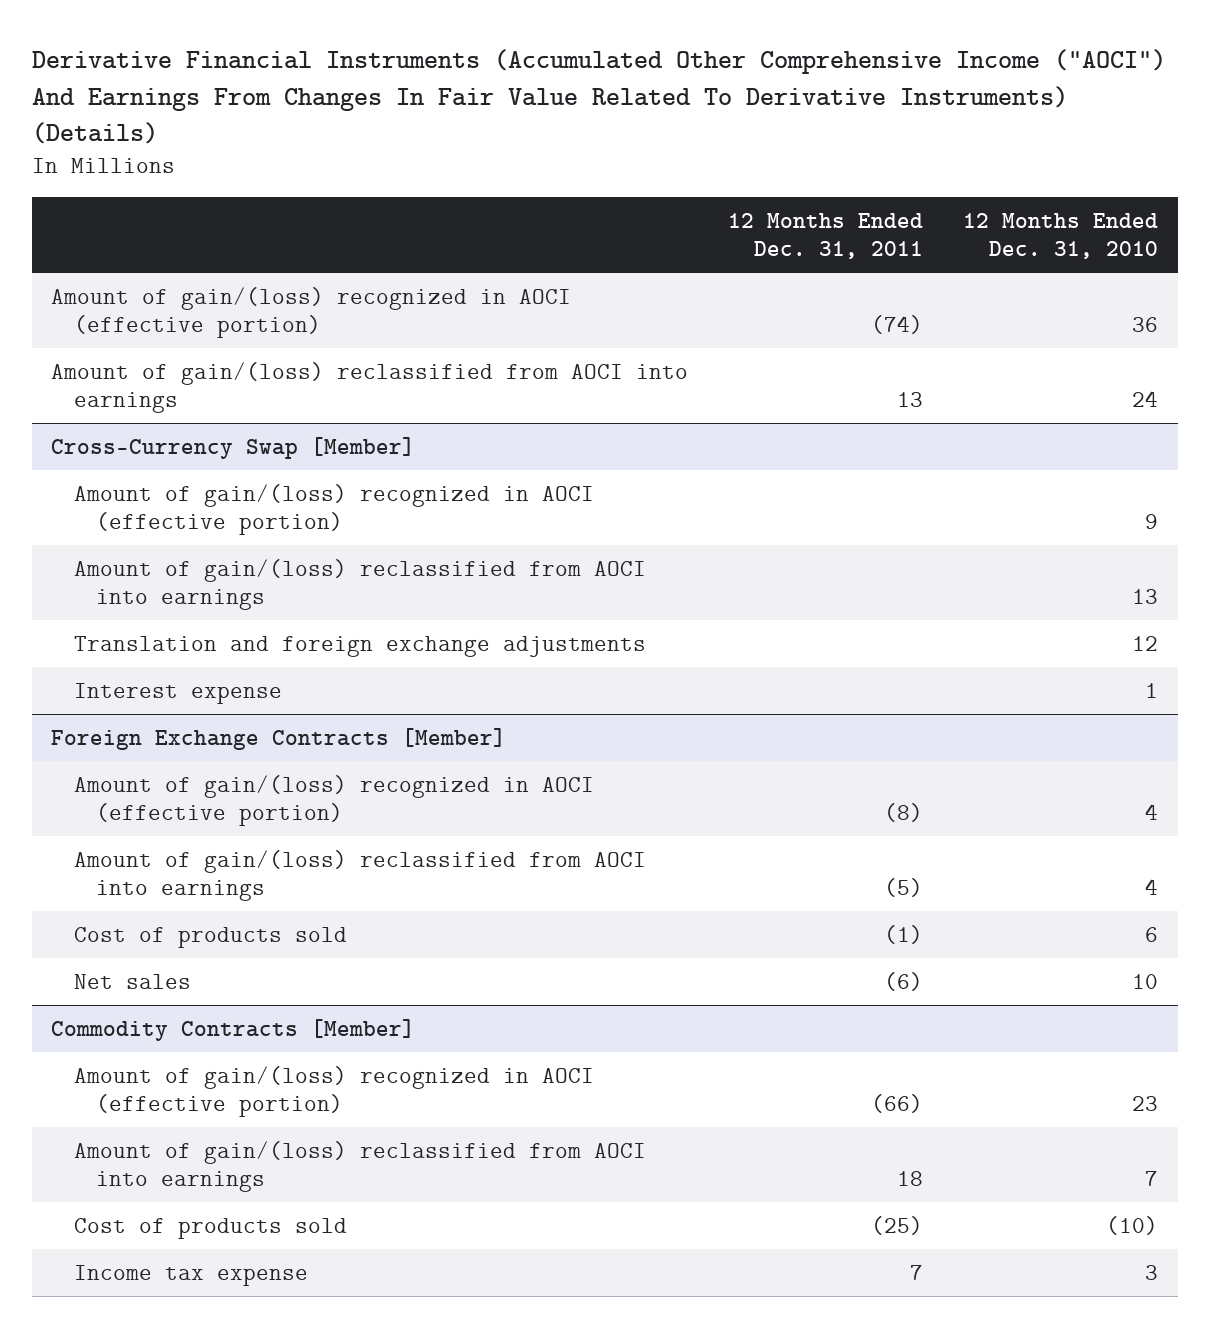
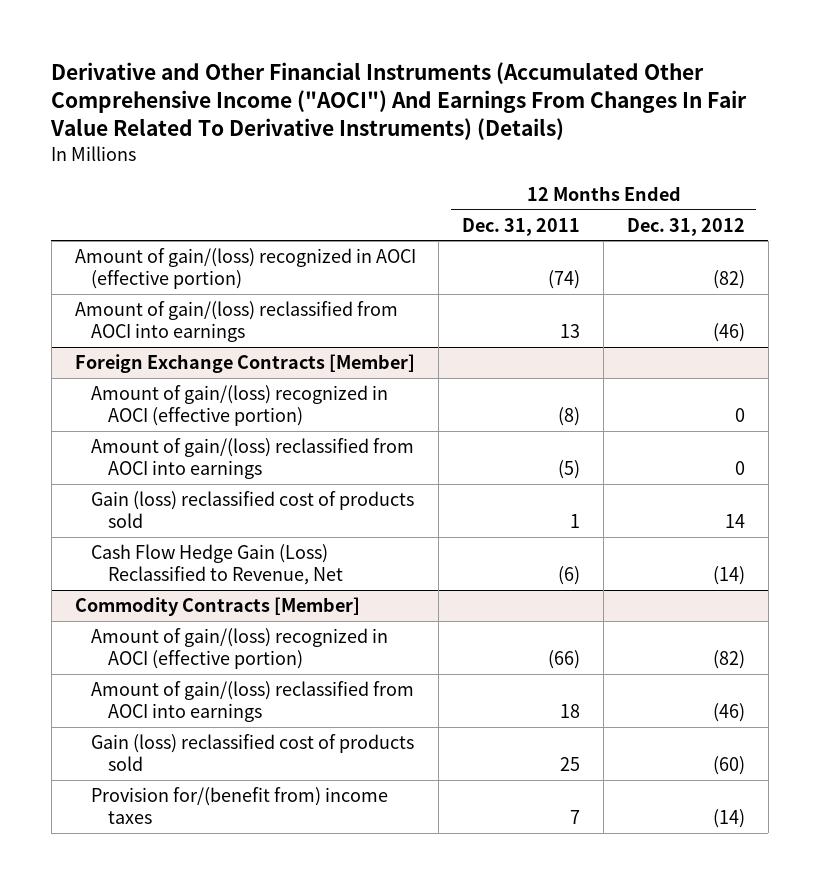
- Derivative Financial Instruments (Accumulated Other Comprehensive Income ("AOCI") And Earnings From Changes In Fair Value Related To Derivative Instruments) (Details)
+ Derivative and Other Financial Instruments (Accumulated Other Comprehensive Income ("AOCI") And Earnings From Changes In Fair Value Related To Derivative Instruments) (Details)
- | 12 Months Ended Dec. 31, 2011 | 12 Months Ended Dec. 31, 2010
+ | 12 Months Ended Dec. 31, 2011 | 12 Months Ended Dec. 31, 2012
- Cross-Currency Swap [Member]
- Amount of gain/(loss) recognized in AOCI (effective portion) | | 9
- Amount of gain/(loss) reclassified from AOCI into earnings | | 13
- Translation and foreign exchange adjustments | | 12
- Interest expense | | 1
@ Foreign Exchange Contracts [Member]
- Cost of products sold | (1) | 6
- Net sales | (6) | 10
+ Gain (loss) reclassified cost of products sold | 1 | 14
+ Cash Flow Hedge Gain (Loss) Reclassified to Revenue, Net | (6) | (14)
@ Commodity Contracts [Member]
- Cost of products sold | (25) | (10)
- Income tax expense | 7 | 3
+ Gain (loss) reclassified cost of products sold | 25 | (60)
+ Provision for/(benefit from) income taxes | 7 | (14)

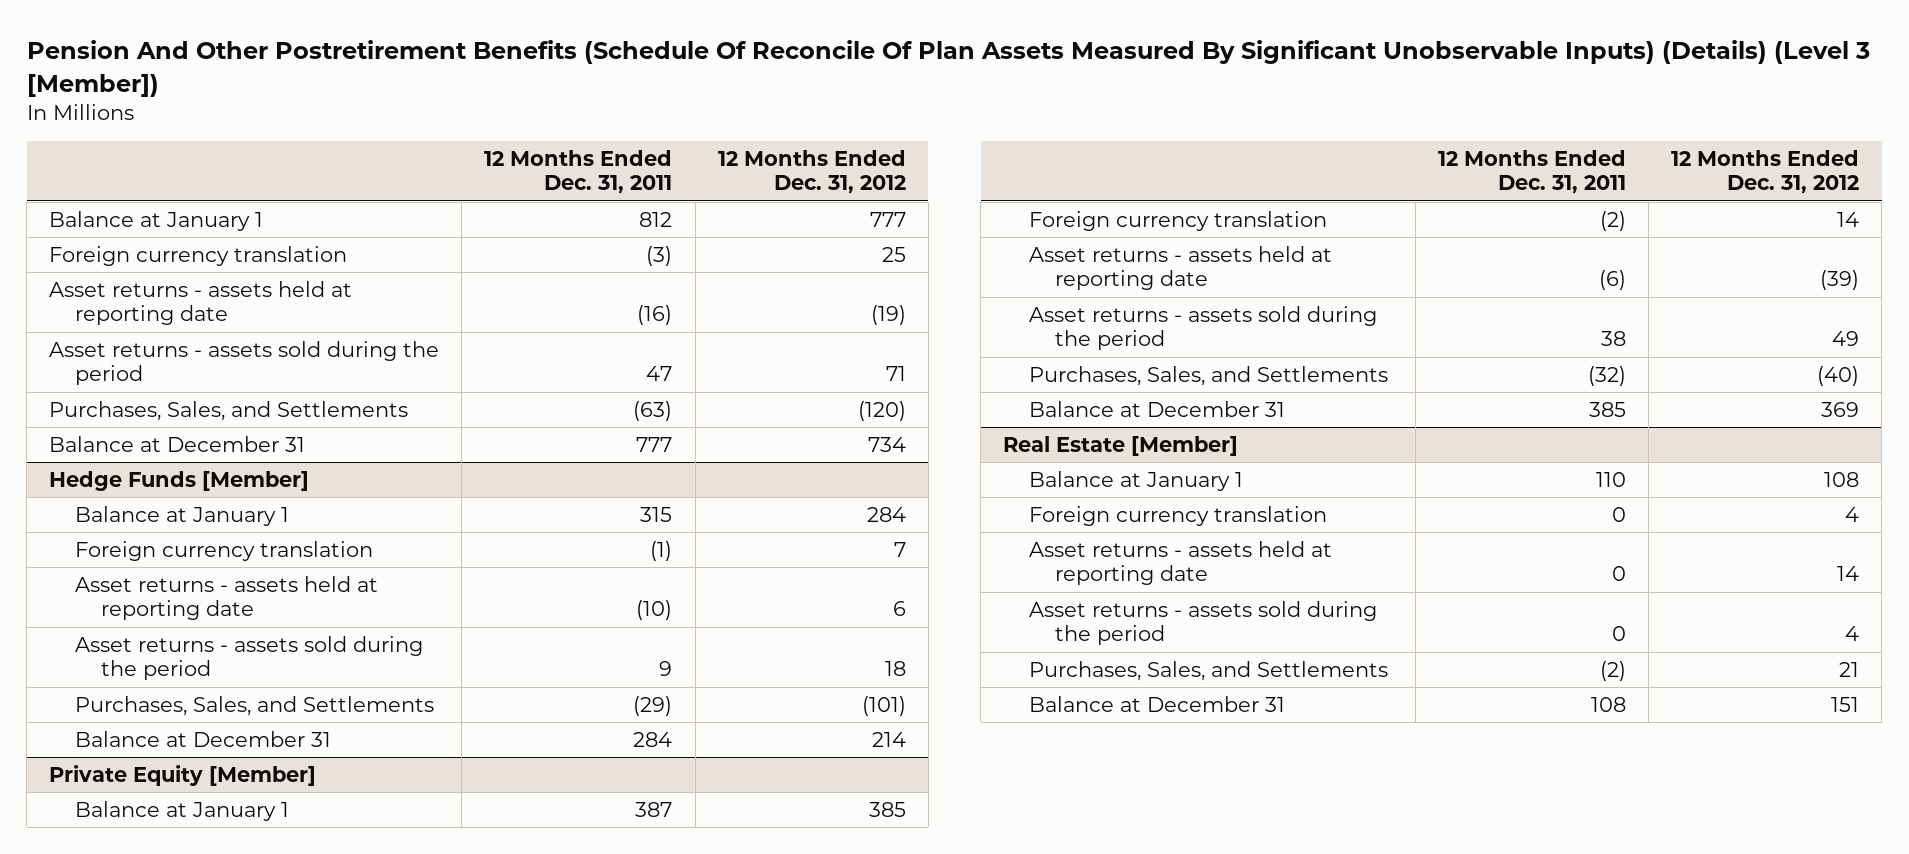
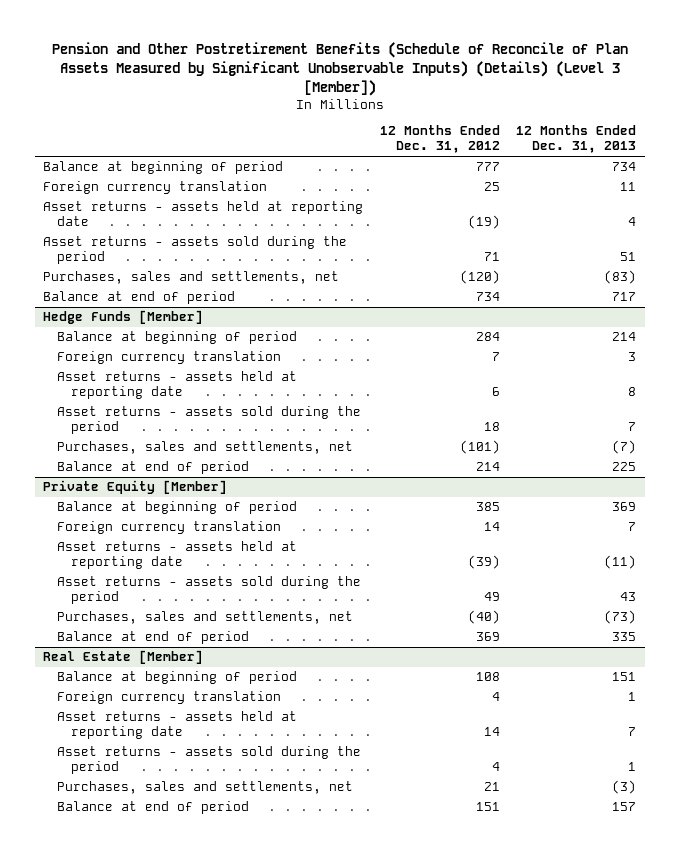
- Pension And Other Postretirement Benefits (Schedule Of Reconcile Of Plan Assets Measured By Significant Unobservable Inputs) (Details) (Level 3 [Member])
+ Pension and Other Postretirement Benefits (Schedule of Reconcile of Plan Assets Measured by Significant Unobservable Inputs) (Details) (Level 3 [Member])
- | 12 Months Ended Dec. 31, 2011 | 12 Months Ended Dec. 31, 2012
+ | 12 Months Ended Dec. 31, 2012 | 12 Months Ended Dec. 31, 2013
- Balance at January 1 | 812 | 777
+ Balance at beginning of period | 777 | 734
- Purchases, Sales, and Settlements | (63) | (120)
- Balance at December 31 | 777 | 734
+ Purchases, sales and settlements, net | (120) | (83)
+ Balance at end of period | 734 | 717
@ Hedge Funds [Member]
- Balance at January 1 | 315 | 284
+ Balance at beginning of period | 284 | 214
- Purchases, Sales, and Settlements | (29) | (101)
- Balance at December 31 | 284 | 214
+ Purchases, sales and settlements, net | (101) | (7)
+ Balance at end of period | 214 | 225
@ Private Equity [Member]
- Balance at January 1 | 387 | 385
+ Balance at beginning of period | 385 | 369
- Purchases, Sales, and Settlements | (32) | (40)
- Balance at December 31 | 385 | 369
+ Purchases, sales and settlements, net | (40) | (73)
+ Balance at end of period | 369 | 335
@ Real Estate [Member]
- Balance at January 1 | 110 | 108
+ Balance at beginning of period | 108 | 151
- Purchases, Sales, and Settlements | (2) | 21
- Balance at December 31 | 108 | 151
+ Purchases, sales and settlements, net | 21 | (3)
+ Balance at end of period | 151 | 157

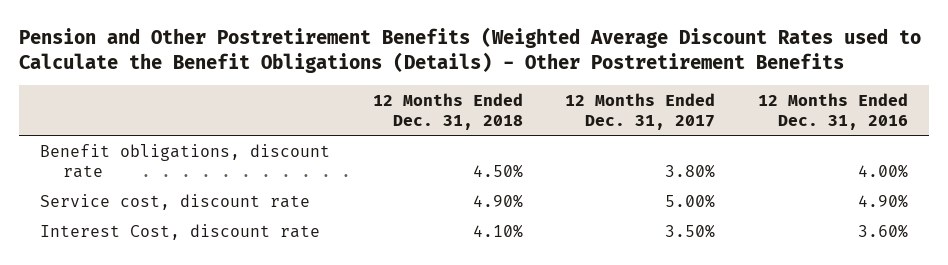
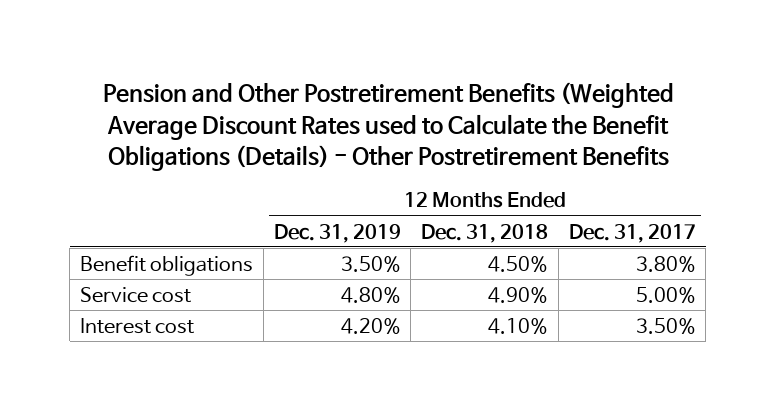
- | 12 Months Ended Dec. 31, 2018 | 12 Months Ended Dec. 31, 2017 | 12 Months Ended Dec. 31, 2016
+ | 12 Months Ended Dec. 31, 2019 | 12 Months Ended Dec. 31, 2018 | 12 Months Ended Dec. 31, 2017
- Benefit obligations, discount rate | 4.50% | 3.80% | 4.00%
- Service cost, discount rate | 4.90% | 5.00% | 4.90%
- Interest Cost, discount rate | 4.10% | 3.50% | 3.60%
+ Benefit obligations | 3.50% | 4.50% | 3.80%
+ Service cost | 4.80% | 4.90% | 5.00%
+ Interest cost | 4.20% | 4.10% | 3.50%

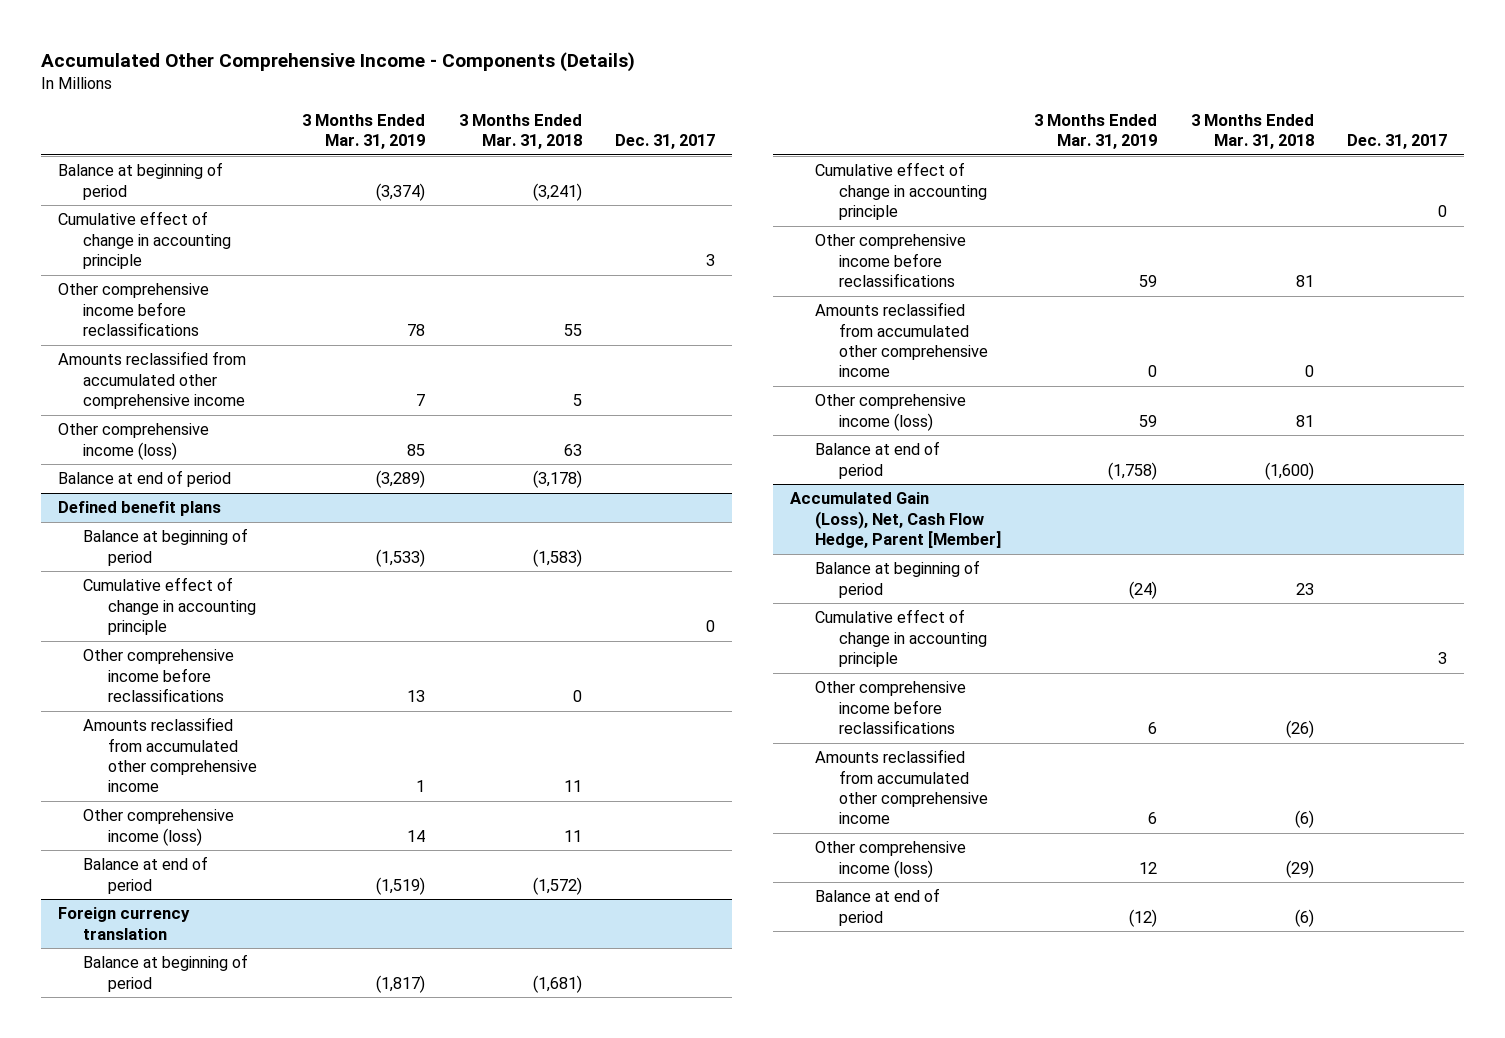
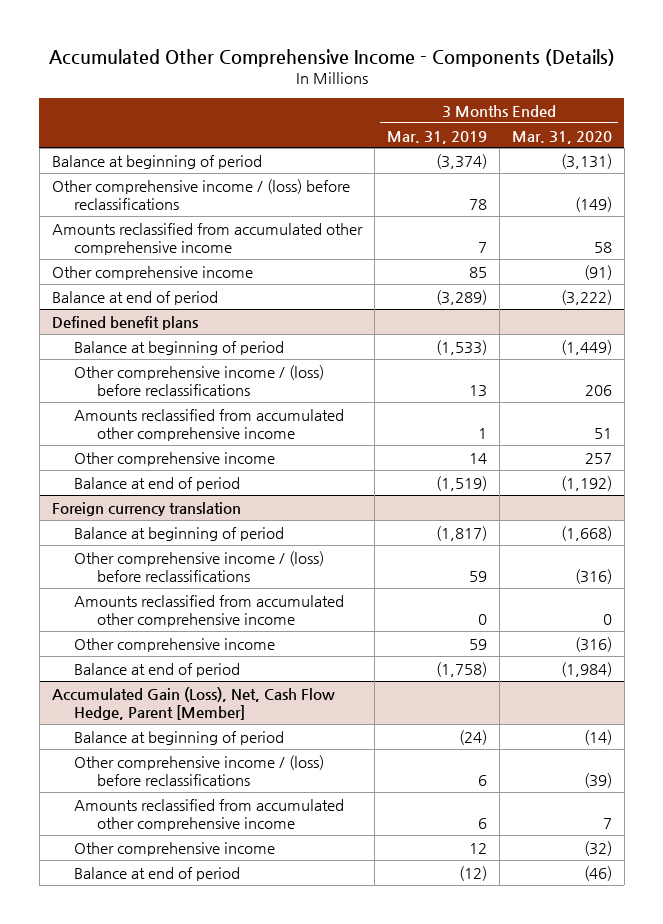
- | 3 Months Ended Mar. 31, 2019 | 3 Months Ended Mar. 31, 2018 | Dec. 31, 2017
+ | 3 Months Ended Mar. 31, 2019 | 3 Months Ended Mar. 31, 2020
- Cumulative effect of change in accounting principle | | | 3
- Other comprehensive income before reclassifications | 78 | 55 |
+ Other comprehensive income / (loss) before reclassifications | 78 | (149)
- Other comprehensive income (loss) | 85 | 63 |
+ Other comprehensive income | 85 | (91)
@ Defined benefit plans
- Cumulative effect of change in accounting principle | | | 0
- Other comprehensive income before reclassifications | 13 | 0 |
+ Other comprehensive income / (loss) before reclassifications | 13 | 206
- Other comprehensive income (loss) | 14 | 11 |
+ Other comprehensive income | 14 | 257
@ Foreign currency translation
- Cumulative effect of change in accounting principle | | | 0
- Other comprehensive income before reclassifications | 59 | 81 |
+ Other comprehensive income / (loss) before reclassifications | 59 | (316)
- Other comprehensive income (loss) | 59 | 81 |
+ Other comprehensive income | 59 | (316)
@ Accumulated Gain (Loss), Net, Cash Flow Hedge, Parent [Member]
- Cumulative effect of change in accounting principle | | | 3
- Other comprehensive income before reclassifications | 6 | (26) |
+ Other comprehensive income / (loss) before reclassifications | 6 | (39)
- Other comprehensive income (loss) | 12 | (29) |
+ Other comprehensive income | 12 | (32)

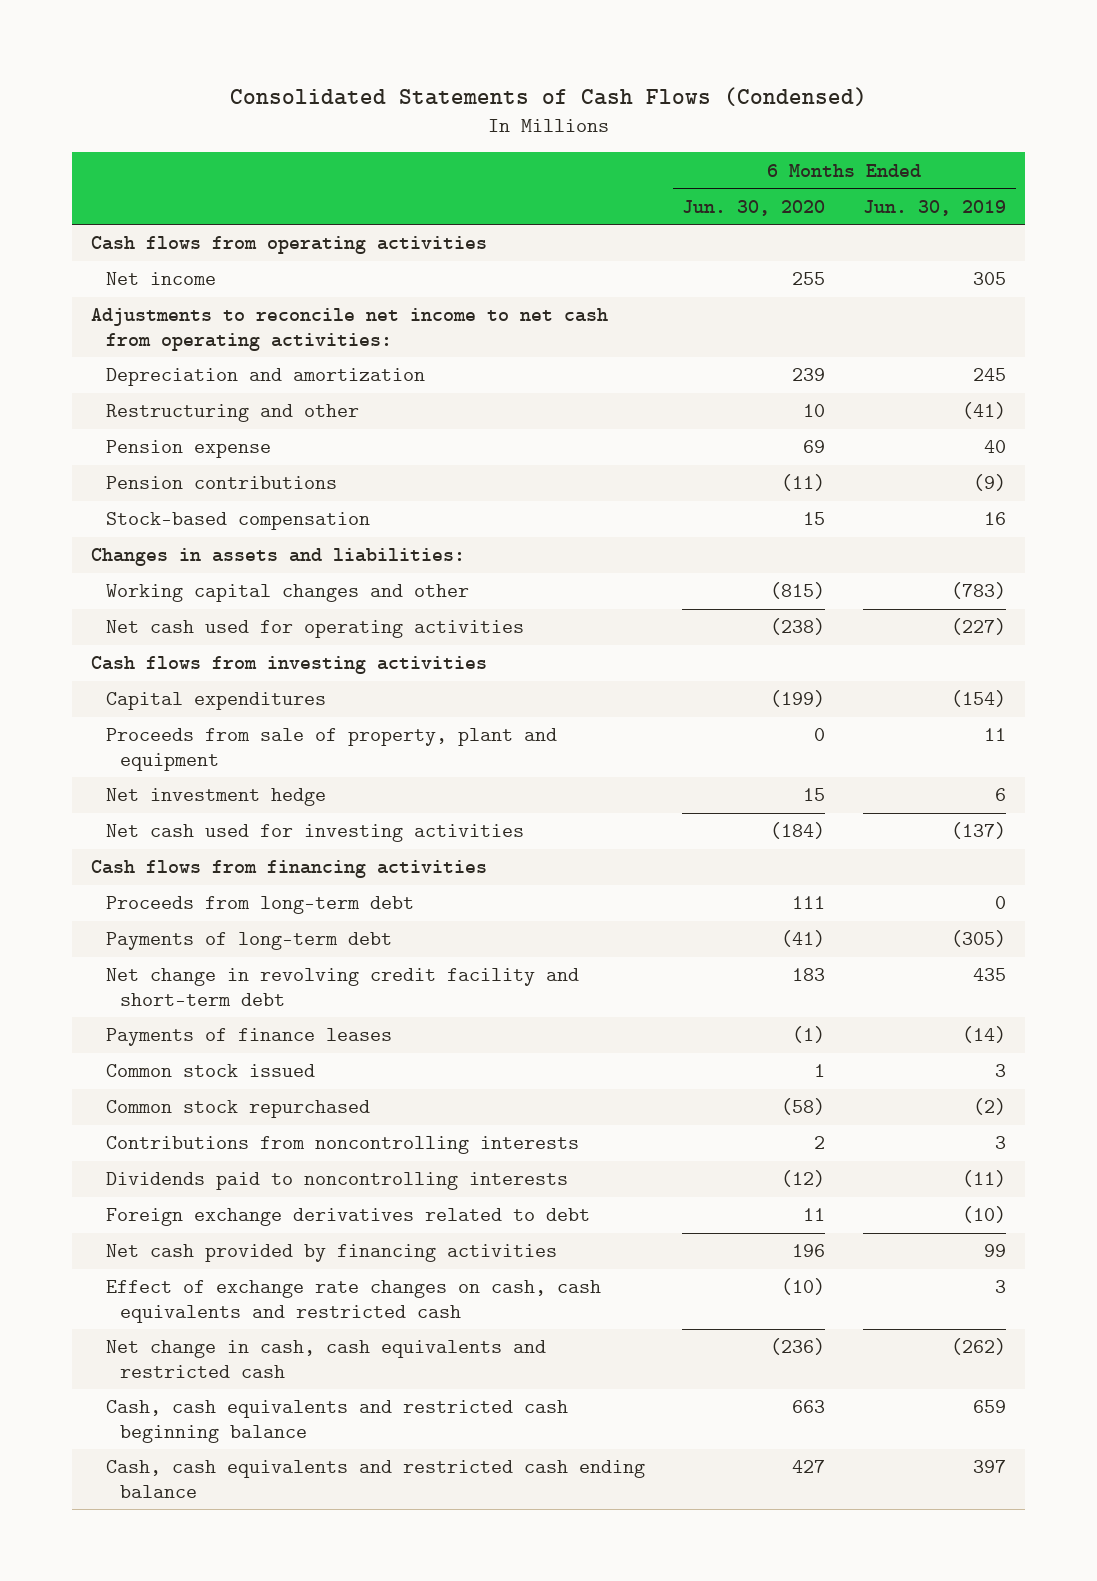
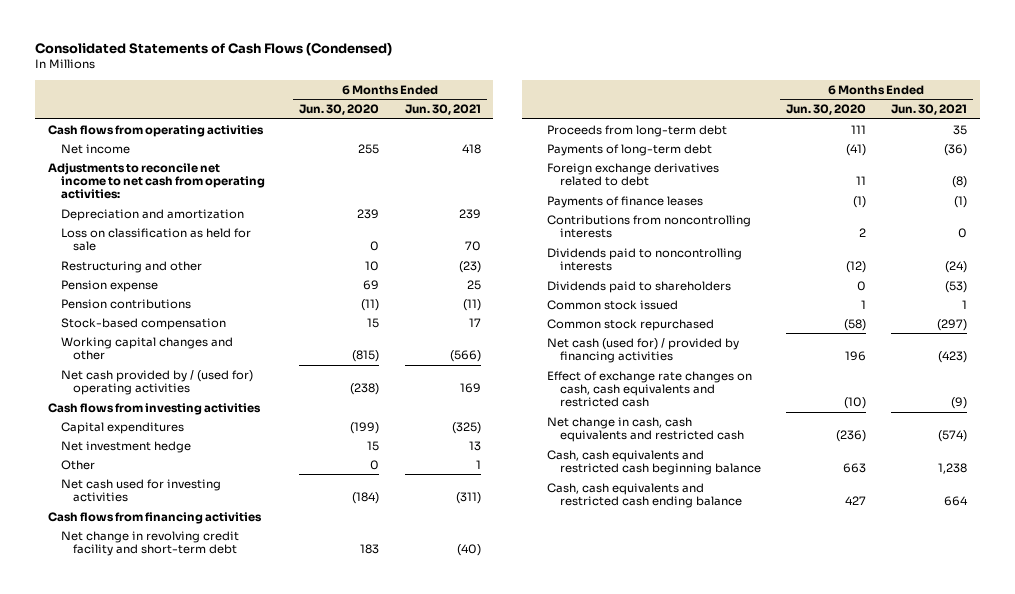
- | 6 Months Ended Jun. 30, 2020 | 6 Months Ended Jun. 30, 2019
+ | 6 Months Ended Jun. 30, 2020 | 6 Months Ended Jun. 30, 2021
+ Loss on classification as held for sale | 0 | 70
- Changes in assets and liabilities:
- Net cash used for operating activities | (238) | (227)
+ Net cash provided by / (used for) operating activities | (238) | 169
- Proceeds from sale of property, plant and equipment | 0 | 11
+ Other | 0 | 1
moved up: Net change in revolving credit facility and short-term debt | 183 | (40)
moved up: Foreign exchange derivatives related to debt | 11 | (8)
- Net cash provided by financing activities | 196 | 99
+ Dividends paid to shareholders | 0 | (53)
moved down: Common stock issued | 1 | 1
moved down: Common stock repurchased | (58) | (297)
+ Net cash (used for) / provided by financing activities | 196 | (423)

